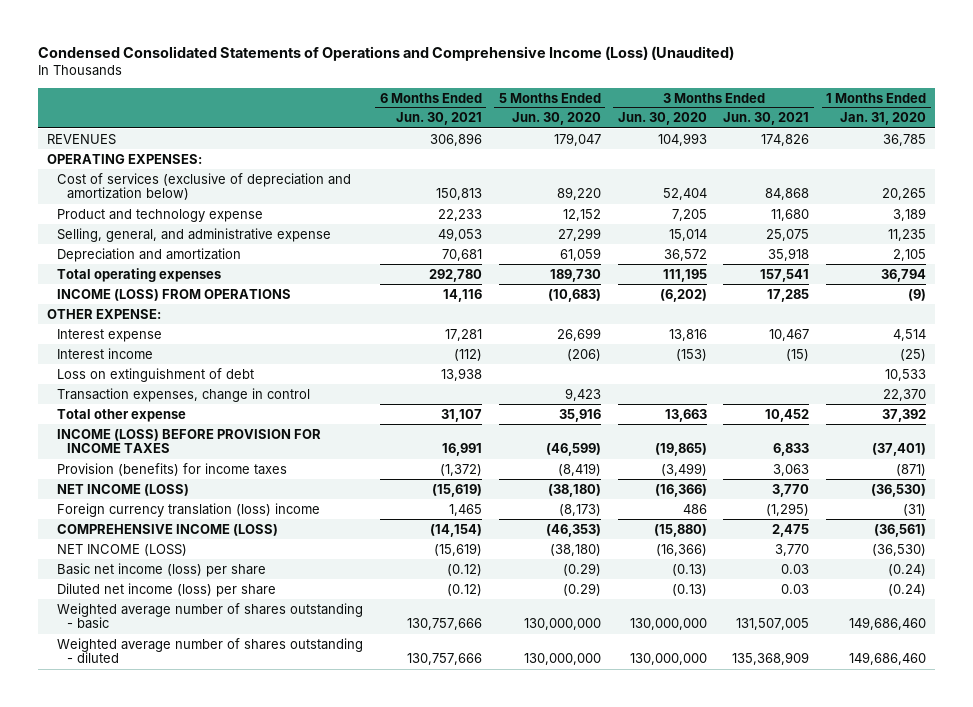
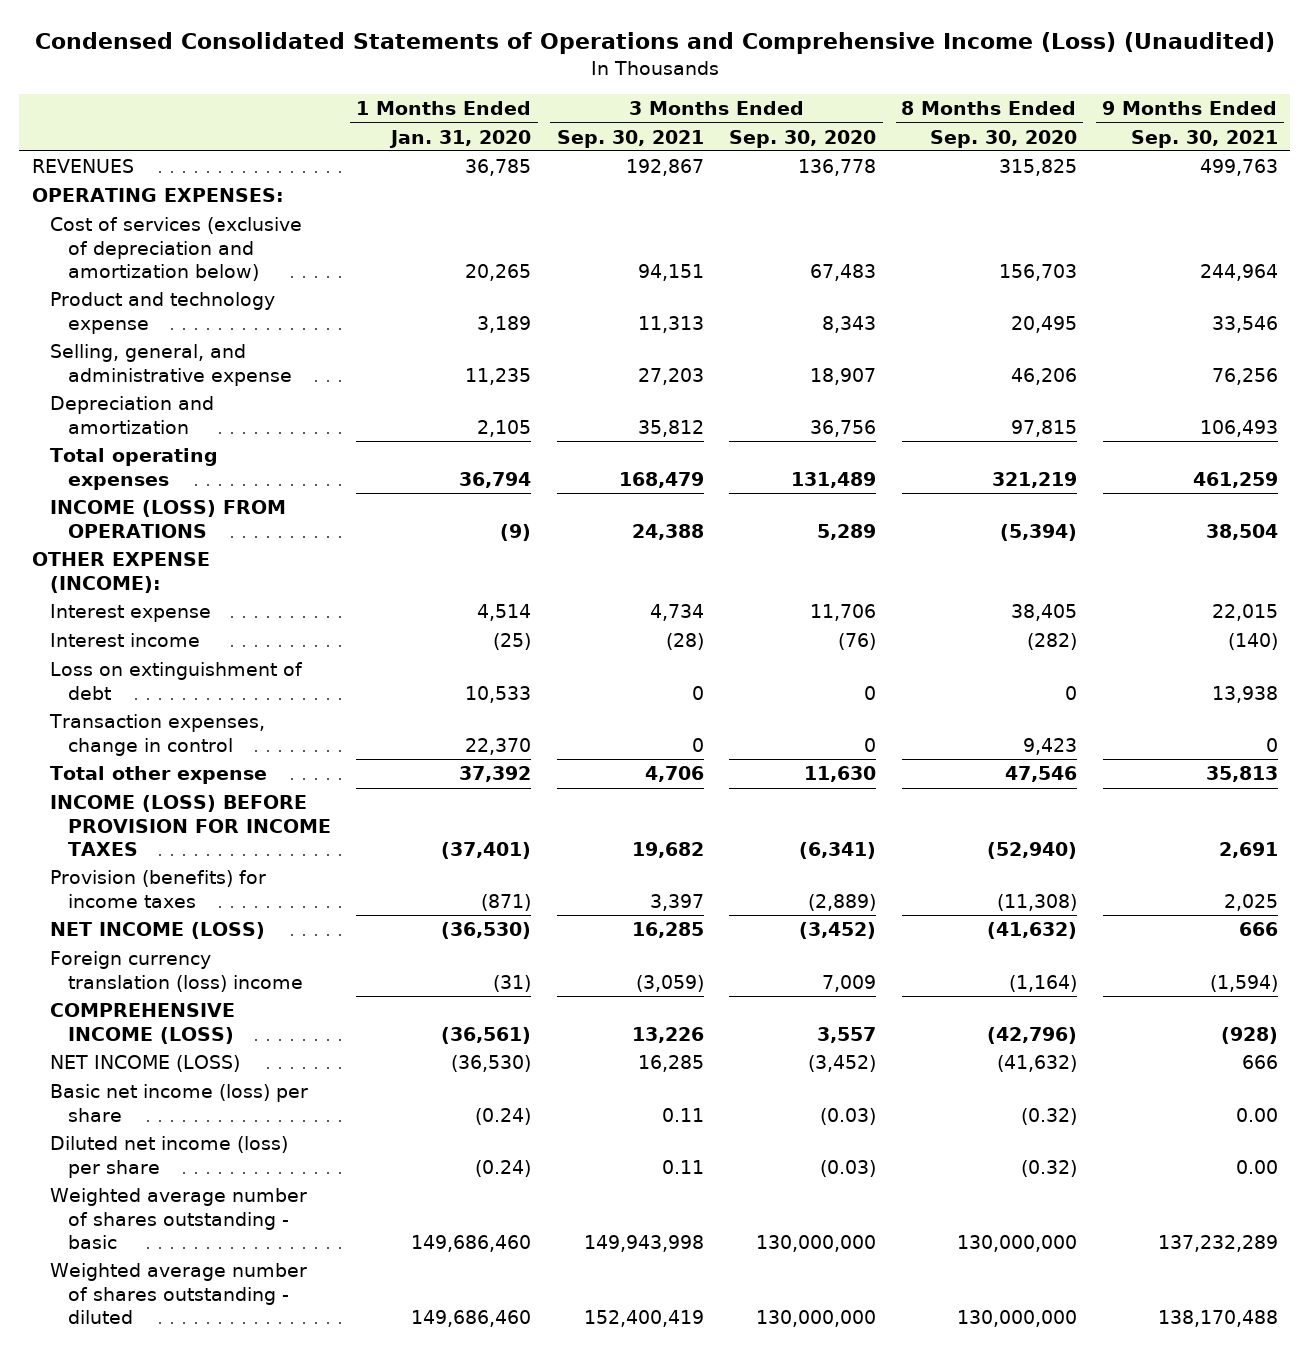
- | 6 Months Ended Jun. 30, 2021 | 5 Months Ended Jun. 30, 2020 | 3 Months Ended Jun. 30, 2020 | 3 Months Ended Jun. 30, 2021 | 1 Months Ended Jan. 31, 2020
+ | 1 Months Ended Jan. 31, 2020 | 3 Months Ended Sep. 30, 2021 | 3 Months Ended Sep. 30, 2020 | 8 Months Ended Sep. 30, 2020 | 9 Months Ended Sep. 30, 2021
- OTHER EXPENSE:
+ OTHER EXPENSE (INCOME):

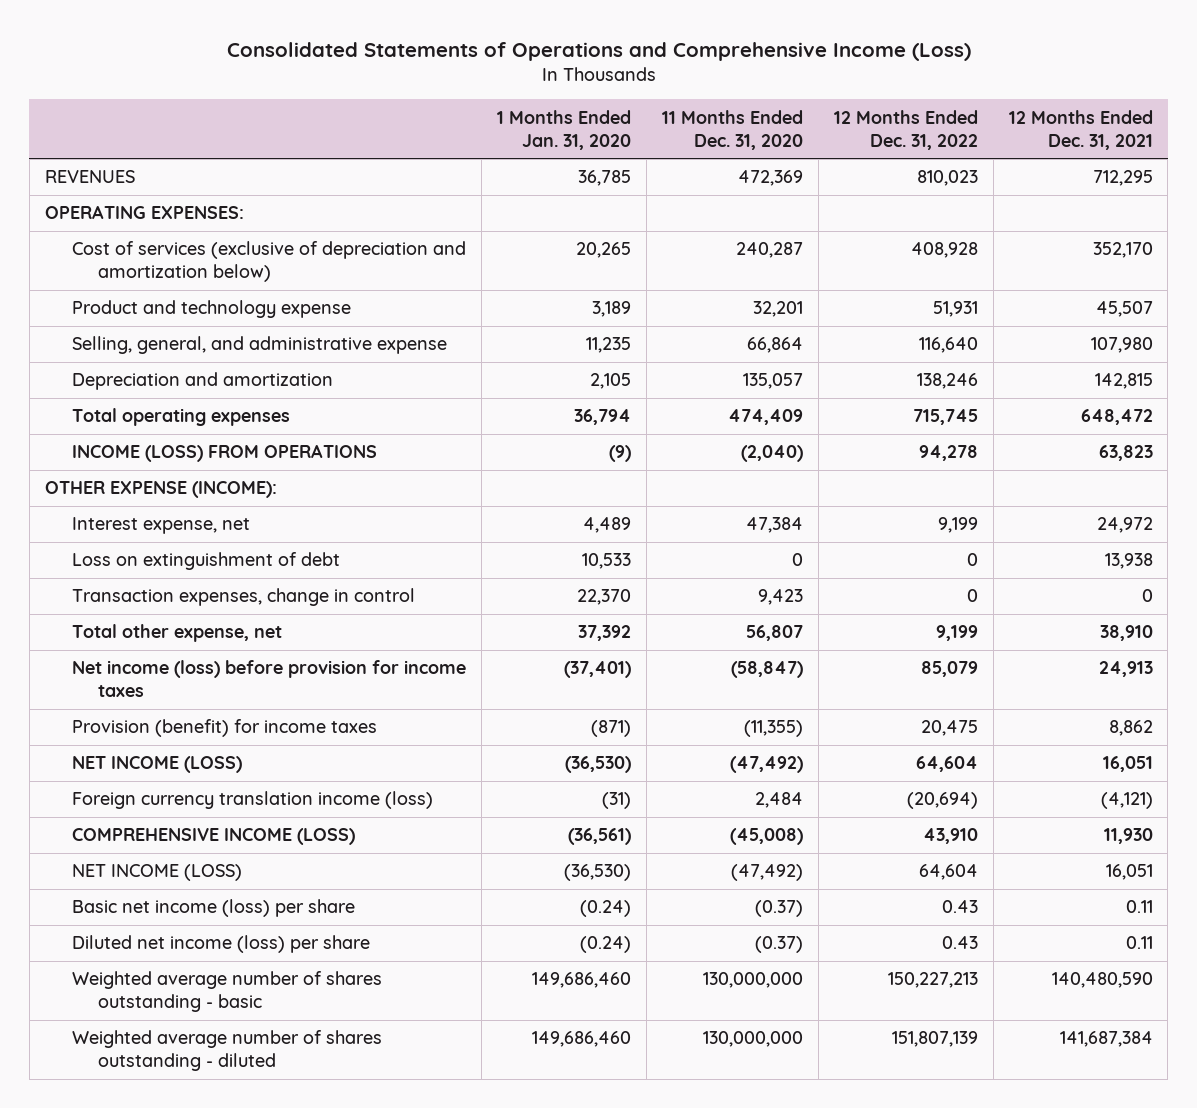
- Condensed Consolidated Statements of Operations and Comprehensive Income (Loss) (Unaudited)
+ Consolidated Statements of Operations and Comprehensive Income (Loss)
- | 1 Months Ended Jan. 31, 2020 | 3 Months Ended Sep. 30, 2021 | 3 Months Ended Sep. 30, 2020 | 8 Months Ended Sep. 30, 2020 | 9 Months Ended Sep. 30, 2021
+ | 1 Months Ended Jan. 31, 2020 | 11 Months Ended Dec. 31, 2020 | 12 Months Ended Dec. 31, 2022 | 12 Months Ended Dec. 31, 2021
- Interest expense | 4,514 | 4,734 | 11,706 | 38,405 | 22,015
- Interest income | (25) | (28) | (76) | (282) | (140)
+ Interest expense, net | 4,489 | 47,384 | 9,199 | 24,972
- Total other expense | 37,392 | 4,706 | 11,630 | 47,546 | 35,813
- INCOME (LOSS) BEFORE PROVISION FOR INCOME TAXES | (37,401) | 19,682 | (6,341) | (52,940) | 2,691
- Provision (benefits) for income taxes | (871) | 3,397 | (2,889) | (11,308) | 2,025
+ Total other expense, net | 37,392 | 56,807 | 9,199 | 38,910
+ Net income (loss) before provision for income taxes | (37,401) | (58,847) | 85,079 | 24,913
+ Provision (benefit) for income taxes | (871) | (11,355) | 20,475 | 8,862
- Foreign currency translation (loss) income | (31) | (3,059) | 7,009 | (1,164) | (1,594)
+ Foreign currency translation income (loss) | (31) | 2,484 | (20,694) | (4,121)

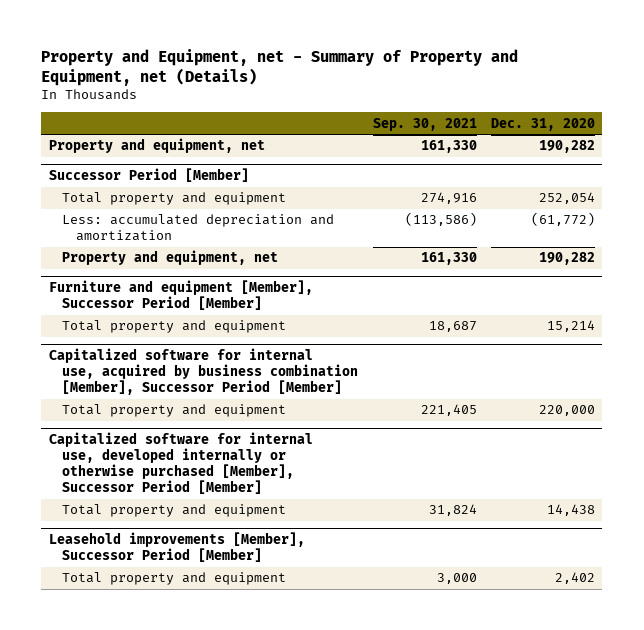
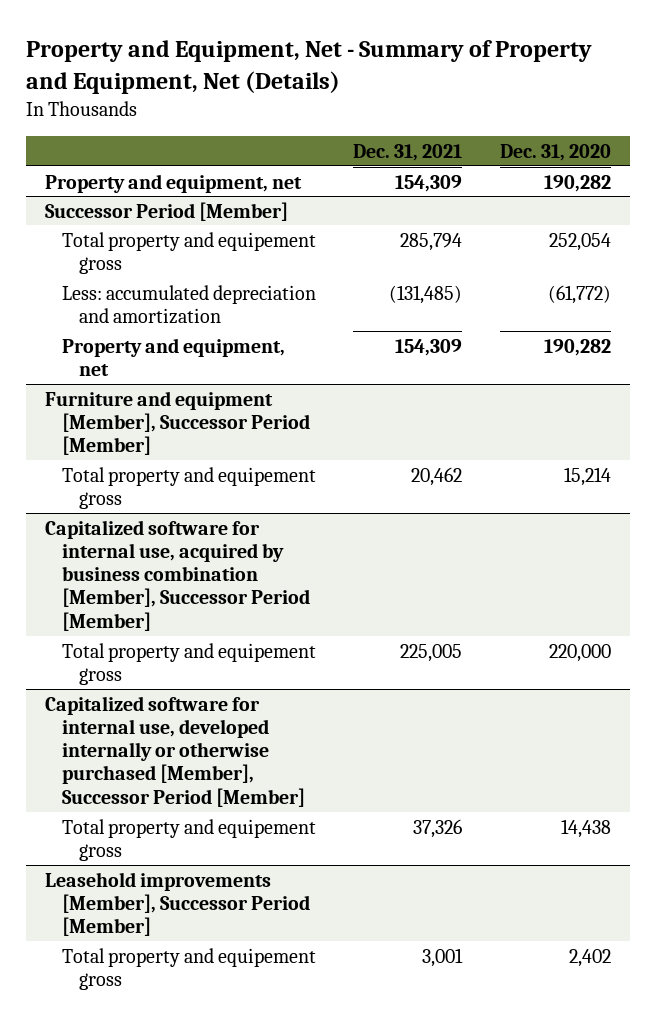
- Property and Equipment, net - Summary of Property and Equipment, net (Details)
+ Property and Equipment, Net - Summary of Property and Equipment, Net (Details)
- | Sep. 30, 2021 | Dec. 31, 2020
+ | Dec. 31, 2021 | Dec. 31, 2020
@ Successor Period [Member]
- Total property and equipment | 274,916 | 252,054
+ Total property and equipement gross | 285,794 | 252,054
@ Furniture and equipment [Member], Successor Period [Member]
- Total property and equipment | 18,687 | 15,214
+ Total property and equipement gross | 20,462 | 15,214
@ Capitalized software for internal use, acquired by business combination [Member], Successor Period [Member]
- Total property and equipment | 221,405 | 220,000
+ Total property and equipement gross | 225,005 | 220,000
@ Capitalized software for internal use, developed internally or otherwise purchased [Member], Successor Period [Member]
- Total property and equipment | 31,824 | 14,438
+ Total property and equipement gross | 37,326 | 14,438
@ Leasehold improvements [Member], Successor Period [Member]
- Total property and equipment | 3,000 | 2,402
+ Total property and equipement gross | 3,001 | 2,402

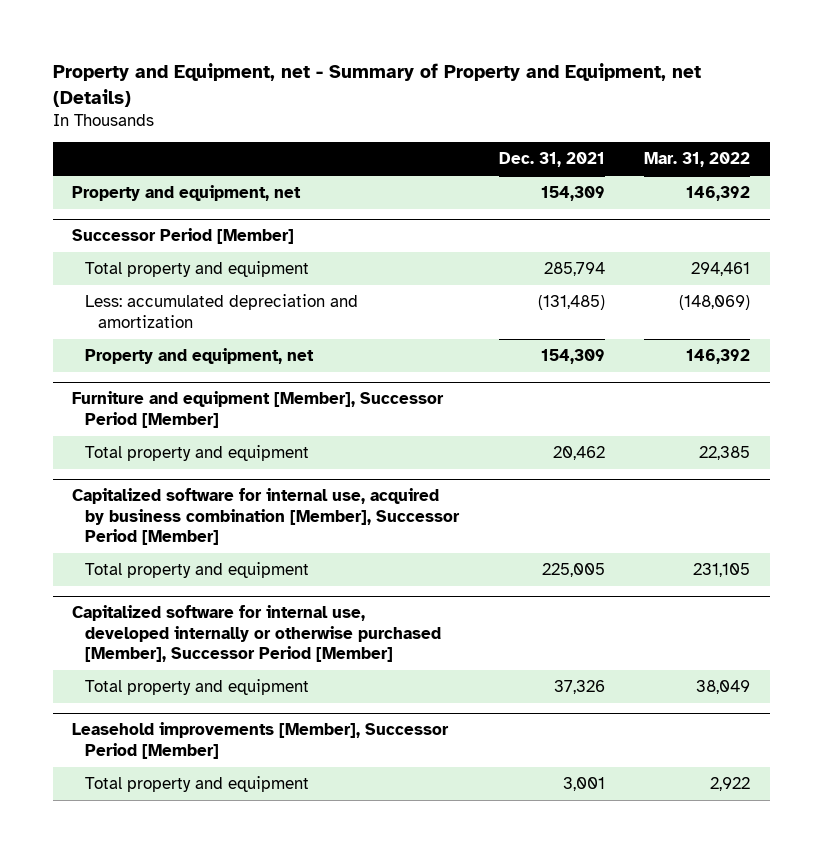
- Property and Equipment, Net - Summary of Property and Equipment, Net (Details)
+ Property and Equipment, net - Summary of Property and Equipment, net (Details)
- | Dec. 31, 2021 | Dec. 31, 2020
+ | Dec. 31, 2021 | Mar. 31, 2022
@ Successor Period [Member]
- Total property and equipement gross | 285,794 | 252,054
+ Total property and equipment | 285,794 | 294,461
@ Furniture and equipment [Member], Successor Period [Member]
- Total property and equipement gross | 20,462 | 15,214
+ Total property and equipment | 20,462 | 22,385
@ Capitalized software for internal use, acquired by business combination [Member], Successor Period [Member]
- Total property and equipement gross | 225,005 | 220,000
+ Total property and equipment | 225,005 | 231,105
@ Capitalized software for internal use, developed internally or otherwise purchased [Member], Successor Period [Member]
- Total property and equipement gross | 37,326 | 14,438
+ Total property and equipment | 37,326 | 38,049
@ Leasehold improvements [Member], Successor Period [Member]
- Total property and equipement gross | 3,001 | 2,402
+ Total property and equipment | 3,001 | 2,922

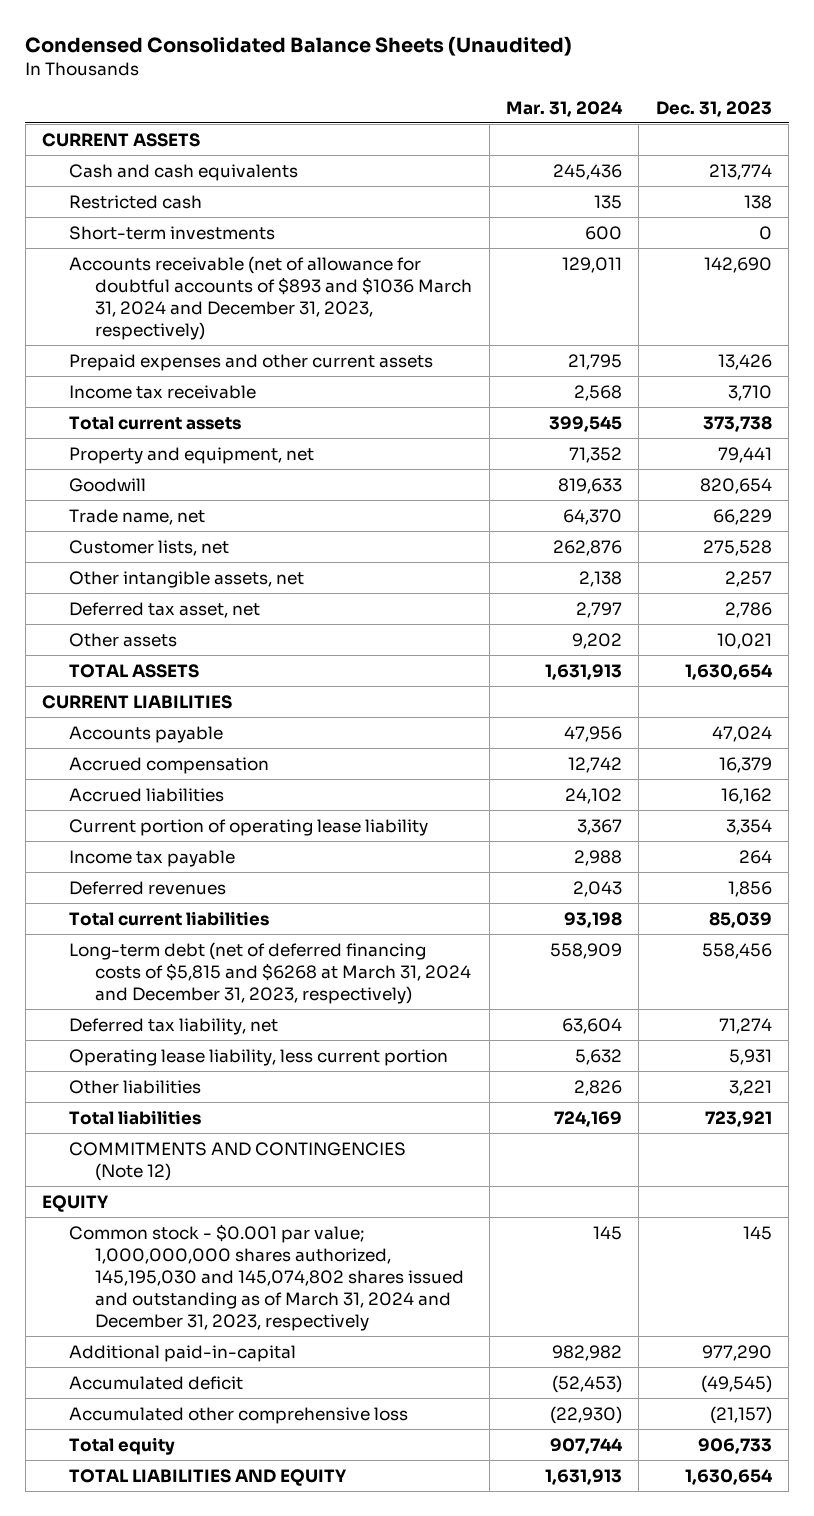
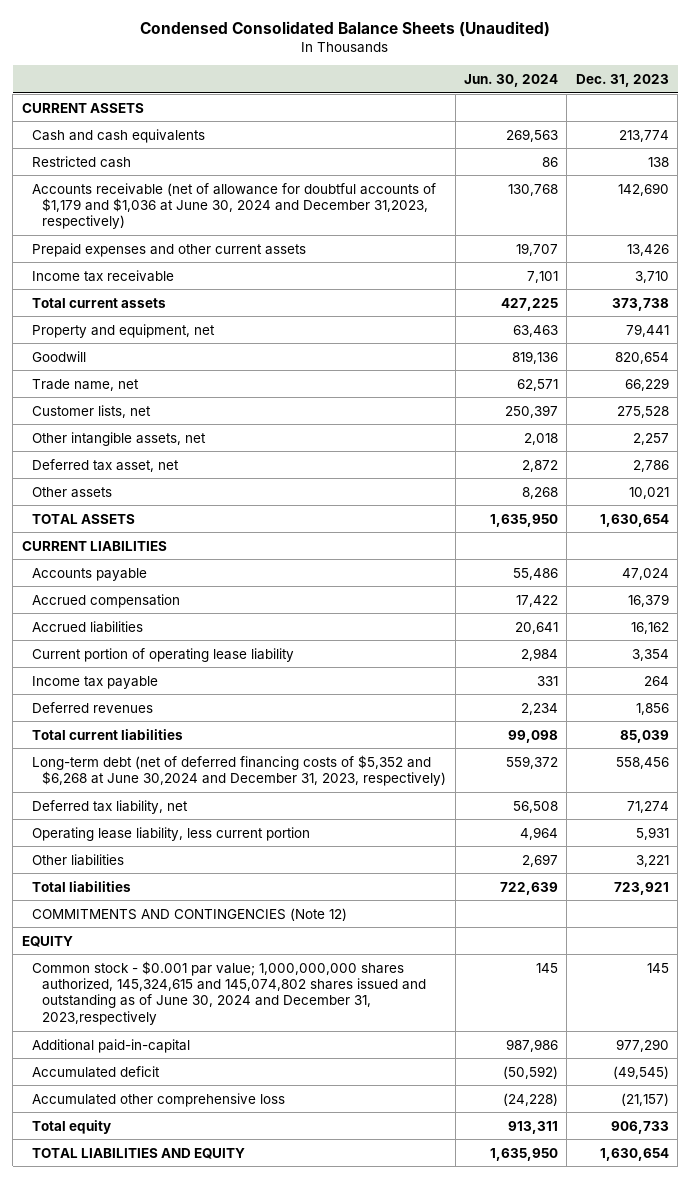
- | Mar. 31, 2024 | Dec. 31, 2023
+ | Jun. 30, 2024 | Dec. 31, 2023
- Short-term investments | 600 | 0
- Accounts receivable (net of allowance for doubtful accounts of $893 and $1036 March 31, 2024 and December 31, 2023, respectively) | 129,011 | 142,690
+ Accounts receivable (net of allowance for doubtful accounts of $1,179 and $1,036 at June 30, 2024 and December 31,2023, respectively) | 130,768 | 142,690
- Long-term debt (net of deferred financing costs of $5,815 and $6268 at March 31, 2024 and December 31, 2023, respectively) | 558,909 | 558,456
+ Long-term debt (net of deferred financing costs of $5,352 and $6,268 at June 30,2024 and December 31, 2023, respectively) | 559,372 | 558,456
- Common stock - $0.001 par value; 1,000,000,000 shares authorized, 145,195,030 and 145,074,802 shares issued and outstanding as of March 31, 2024 and December 31, 2023, respectively | 145 | 145
+ Common stock - $0.001 par value; 1,000,000,000 shares authorized, 145,324,615 and 145,074,802 shares issued and outstanding as of June 30, 2024 and December 31, 2023,respectively | 145 | 145

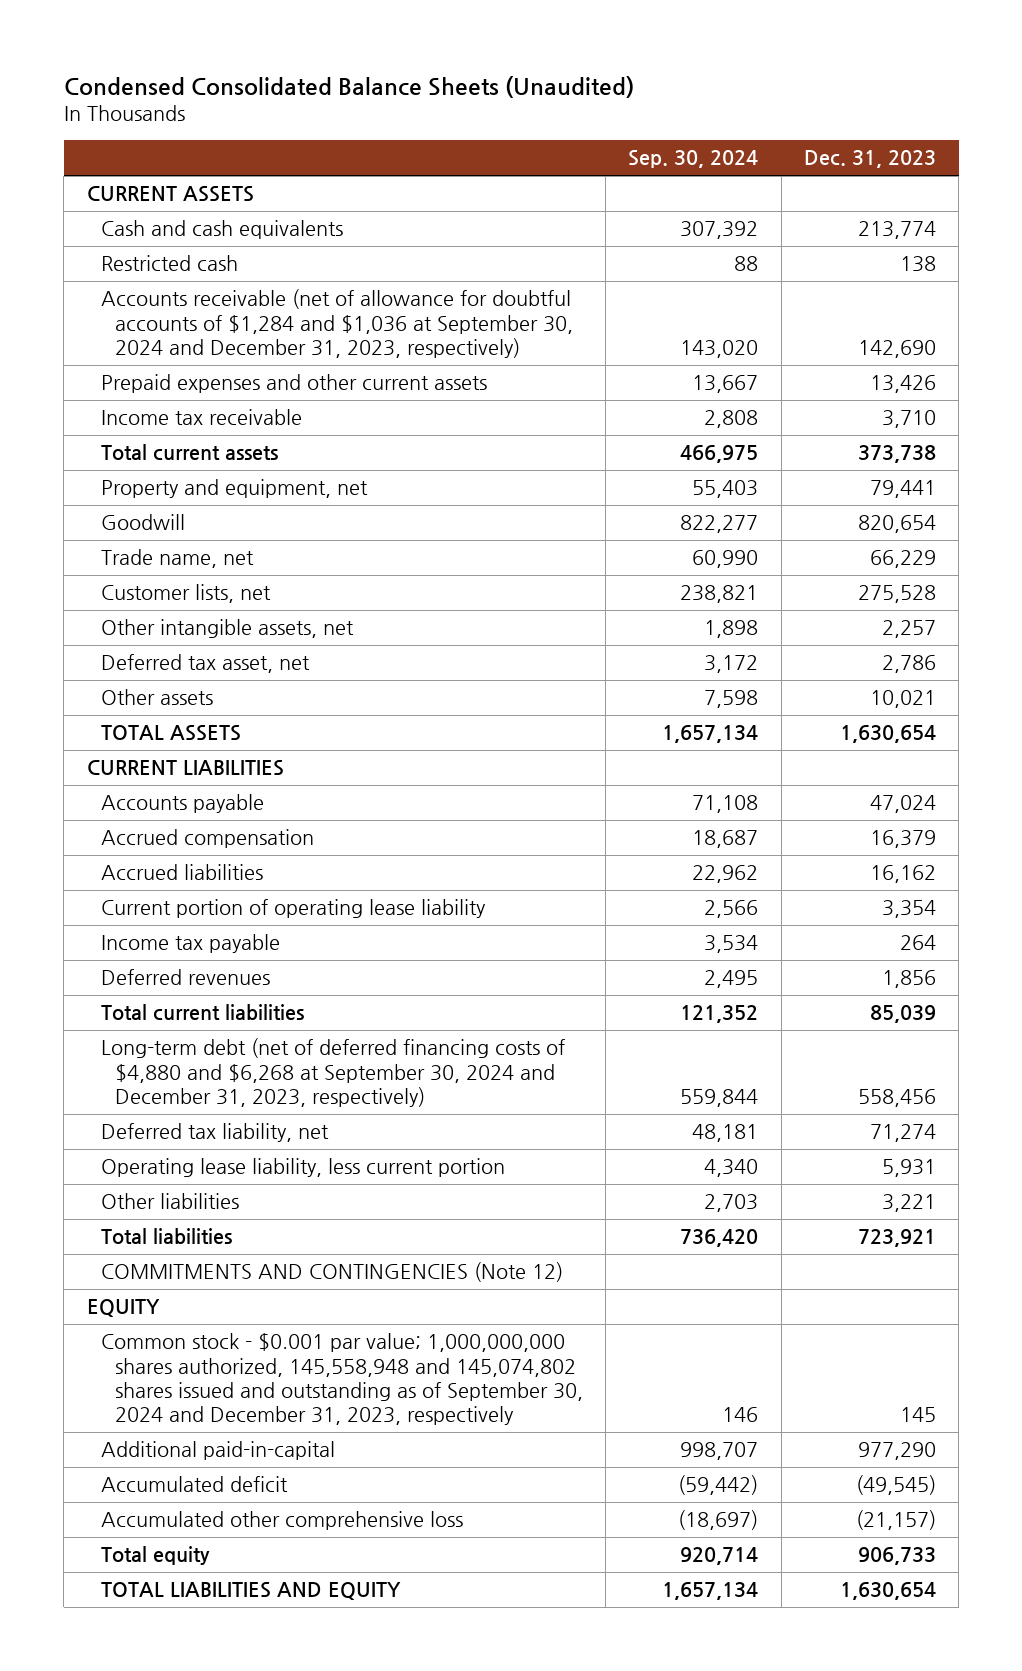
- | Jun. 30, 2024 | Dec. 31, 2023
+ | Sep. 30, 2024 | Dec. 31, 2023
- Accounts receivable (net of allowance for doubtful accounts of $1,179 and $1,036 at June 30, 2024 and December 31,2023, respectively) | 130,768 | 142,690
+ Accounts receivable (net of allowance for doubtful accounts of $1,284 and $1,036 at September 30, 2024 and December 31, 2023, respectively) | 143,020 | 142,690
- Long-term debt (net of deferred financing costs of $5,352 and $6,268 at June 30,2024 and December 31, 2023, respectively) | 559,372 | 558,456
+ Long-term debt (net of deferred financing costs of $4,880 and $6,268 at September 30, 2024 and December 31, 2023, respectively) | 559,844 | 558,456
- Common stock - $0.001 par value; 1,000,000,000 shares authorized, 145,324,615 and 145,074,802 shares issued and outstanding as of June 30, 2024 and December 31, 2023,respectively | 145 | 145
+ Common stock - $0.001 par value; 1,000,000,000 shares authorized, 145,558,948 and 145,074,802 shares issued and outstanding as of September 30, 2024 and December 31, 2023, respectively | 146 | 145

